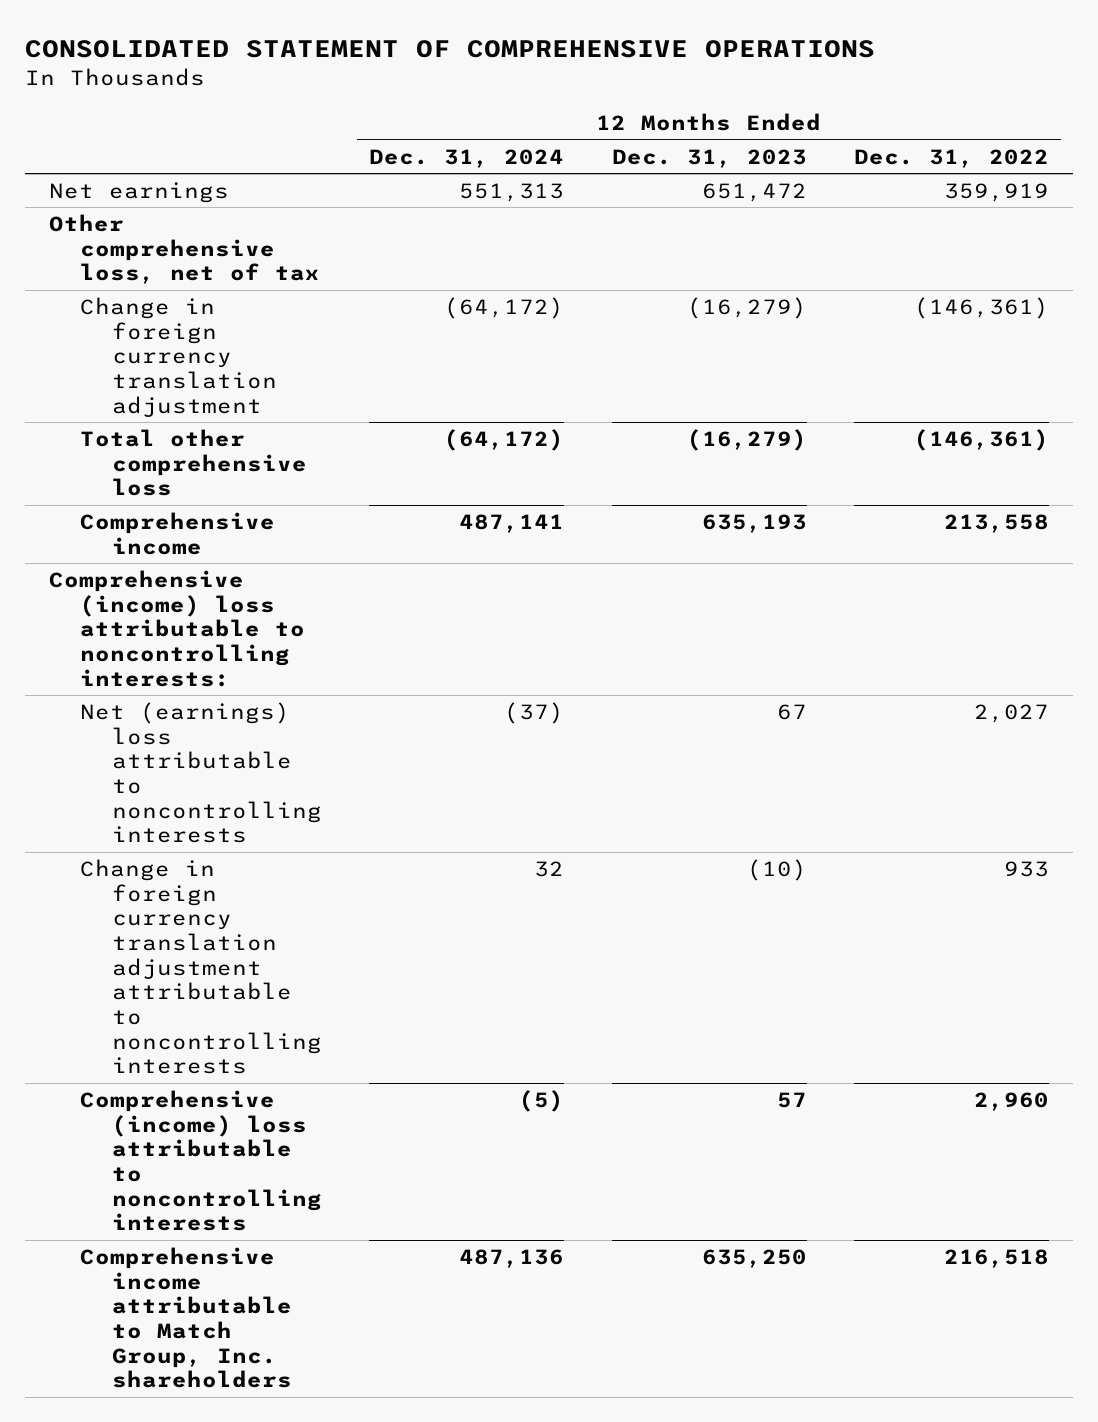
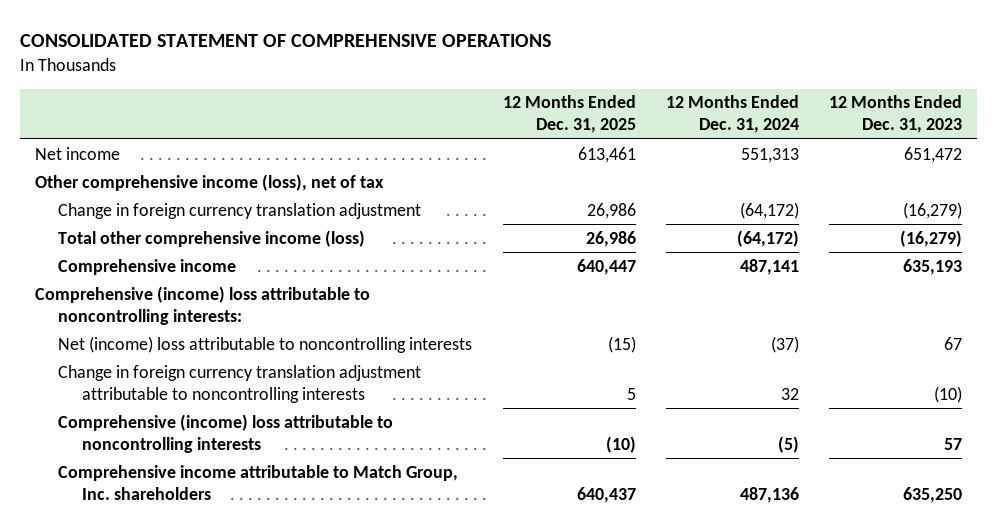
- | 12 Months Ended Dec. 31, 2024 | 12 Months Ended Dec. 31, 2023 | 12 Months Ended Dec. 31, 2022
+ | 12 Months Ended Dec. 31, 2025 | 12 Months Ended Dec. 31, 2024 | 12 Months Ended Dec. 31, 2023
- Net earnings | 551,313 | 651,472 | 359,919
- Other comprehensive loss, net of tax
+ Net income | 613,461 | 551,313 | 651,472
+ Other comprehensive income (loss), net of tax
- Total other comprehensive loss | (64,172) | (16,279) | (146,361)
+ Total other comprehensive income (loss) | 26,986 | (64,172) | (16,279)
- Net (earnings) loss attributable to noncontrolling interests | (37) | 67 | 2,027
+ Net (income) loss attributable to noncontrolling interests | (15) | (37) | 67

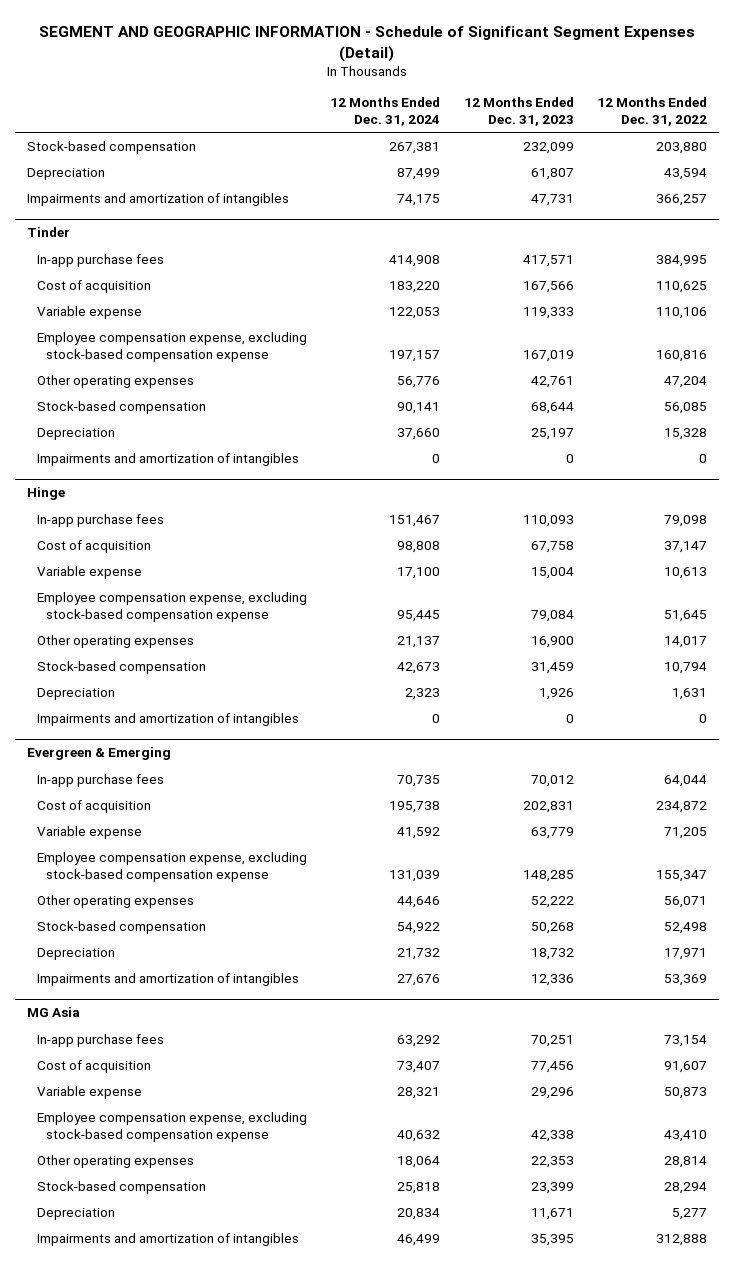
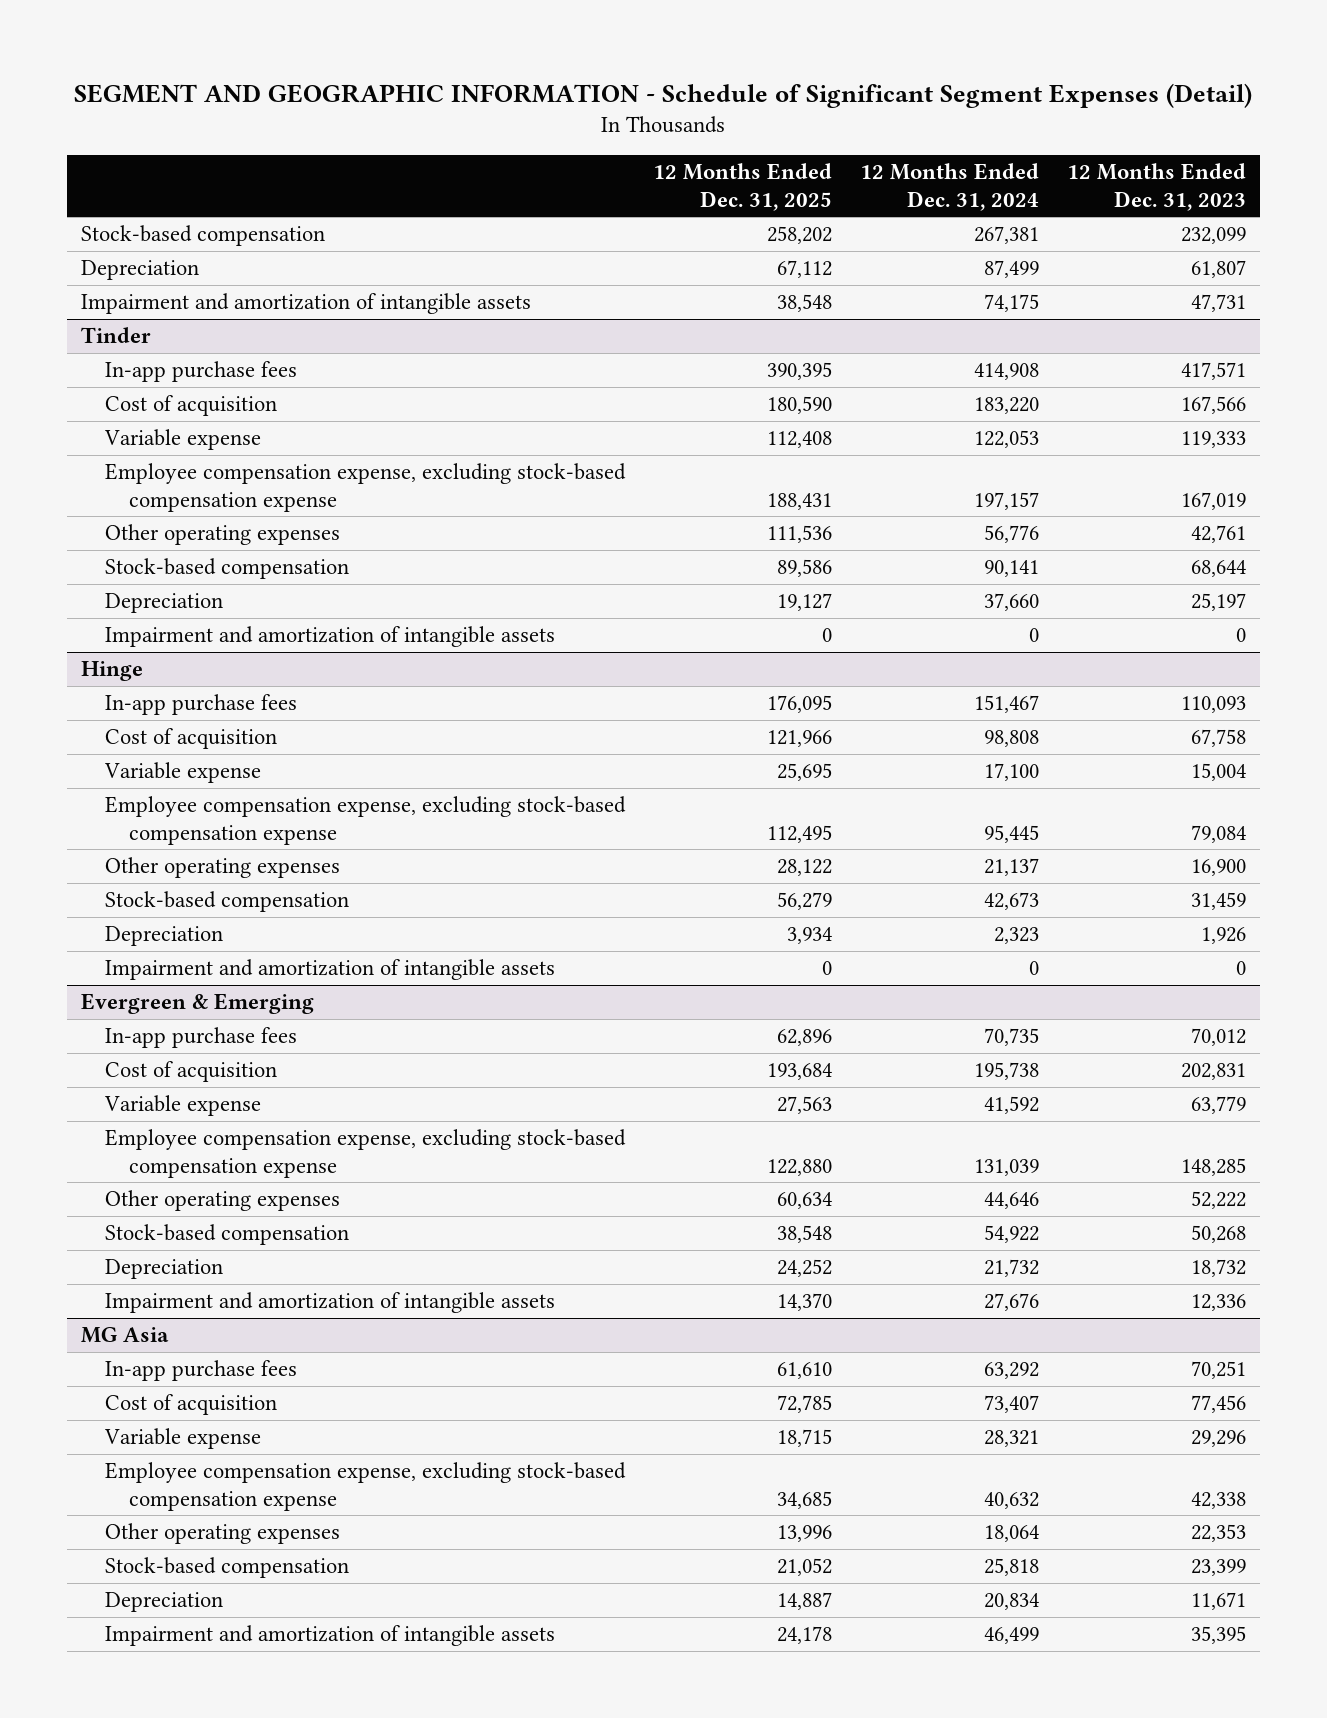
- | 12 Months Ended Dec. 31, 2024 | 12 Months Ended Dec. 31, 2023 | 12 Months Ended Dec. 31, 2022
+ | 12 Months Ended Dec. 31, 2025 | 12 Months Ended Dec. 31, 2024 | 12 Months Ended Dec. 31, 2023
- Impairments and amortization of intangibles | 74,175 | 47,731 | 366,257
+ Impairment and amortization of intangible assets | 38,548 | 74,175 | 47,731
@ Tinder
- Impairments and amortization of intangibles | 0 | 0 | 0
+ Impairment and amortization of intangible assets | 0 | 0 | 0
@ Hinge
- Impairments and amortization of intangibles | 0 | 0 | 0
+ Impairment and amortization of intangible assets | 0 | 0 | 0
@ Evergreen & Emerging
- Impairments and amortization of intangibles | 27,676 | 12,336 | 53,369
+ Impairment and amortization of intangible assets | 14,370 | 27,676 | 12,336
@ MG Asia
- Impairments and amortization of intangibles | 46,499 | 35,395 | 312,888
+ Impairment and amortization of intangible assets | 24,178 | 46,499 | 35,395

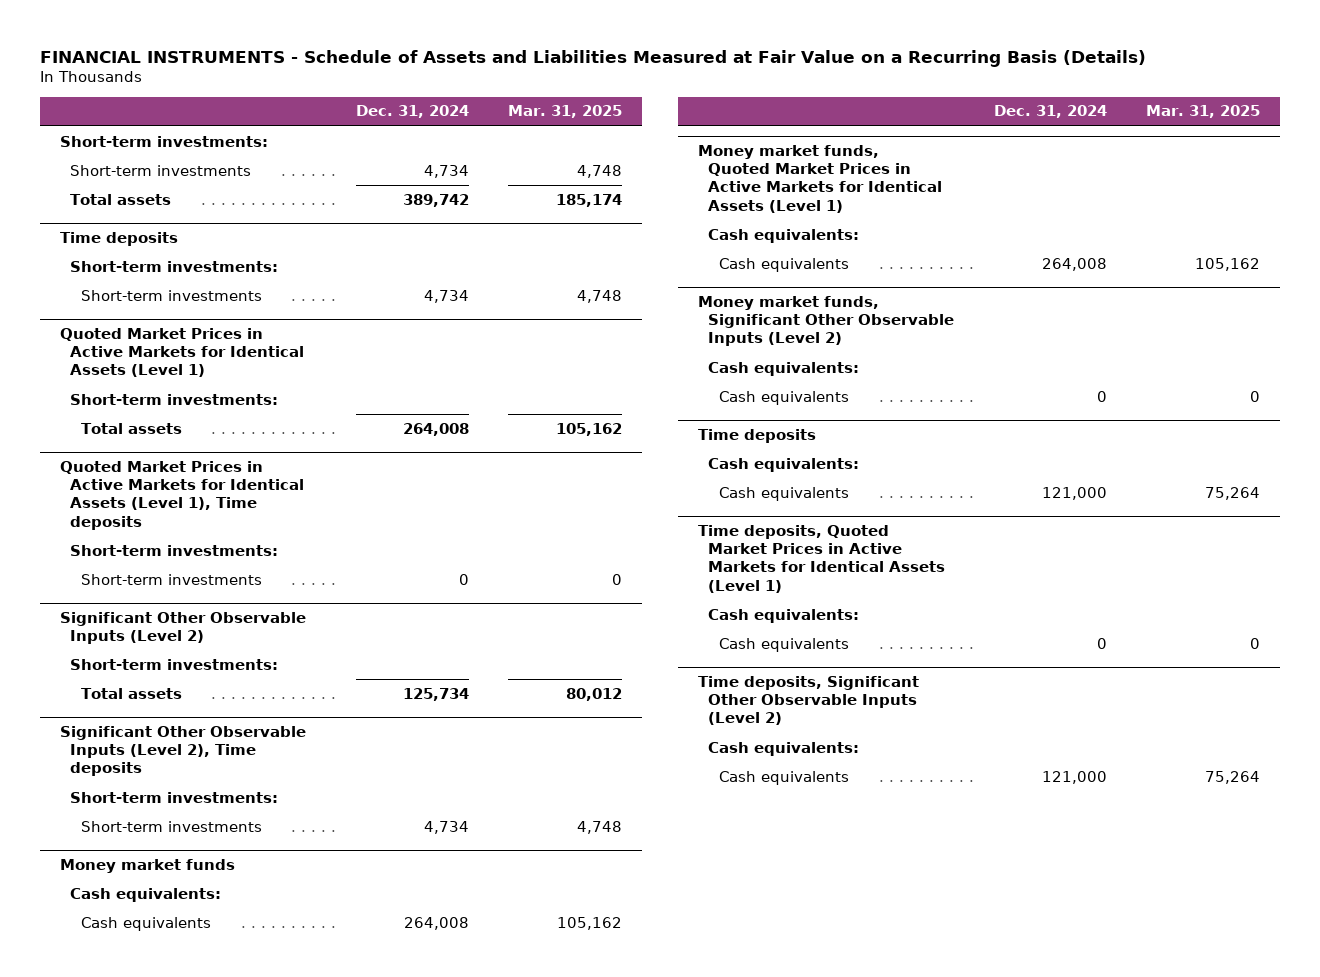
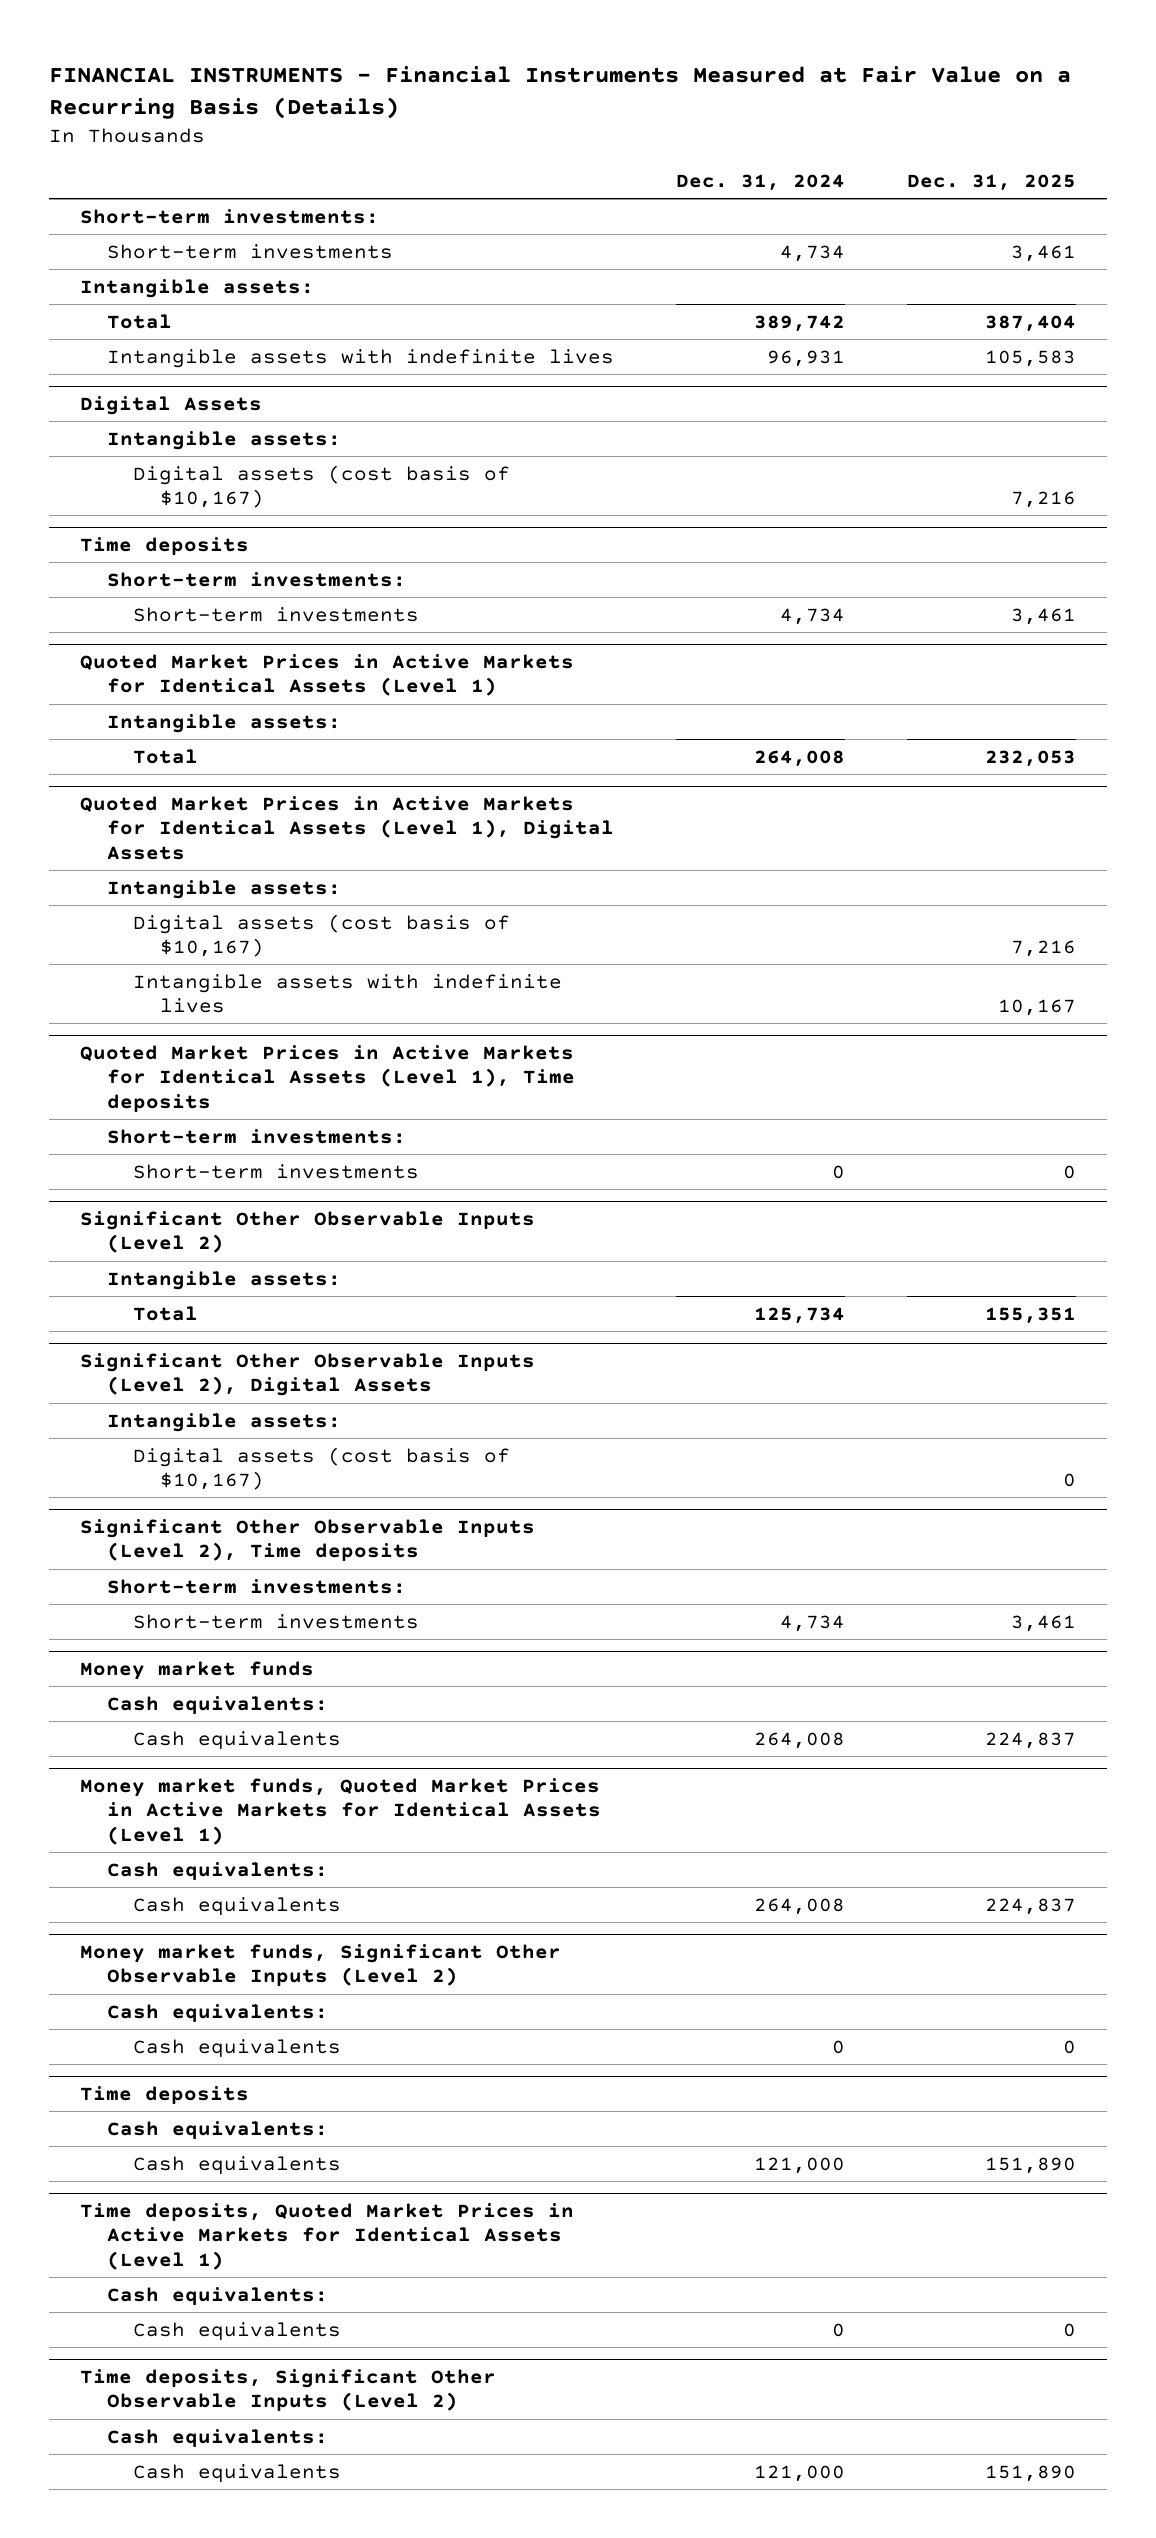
- FINANCIAL INSTRUMENTS - Schedule of Assets and Liabilities Measured at Fair Value on a Recurring Basis (Details)
+ FINANCIAL INSTRUMENTS - Financial Instruments Measured at Fair Value on a Recurring Basis (Details)
- | Dec. 31, 2024 | Mar. 31, 2025
+ | Dec. 31, 2024 | Dec. 31, 2025
- Total assets | 389,742 | 185,174
+ Intangible assets:
+ Total | 389,742 | 387,404
+ Intangible assets with indefinite lives | 96,931 | 105,583
+ Digital Assets
+ Intangible assets:
+ Digital assets (cost basis of $10,167) | | 7,216
@ Quoted Market Prices in Active Markets for Identical Assets (Level 1)
- Short-term investments:
- Total assets | 264,008 | 105,162
+ Intangible assets:
+ Total | 264,008 | 232,053
+ Quoted Market Prices in Active Markets for Identical Assets (Level 1), Digital Assets
+ Intangible assets:
+ Digital assets (cost basis of $10,167) | | 7,216
+ Intangible assets with indefinite lives | | 10,167
@ Significant Other Observable Inputs (Level 2)
- Short-term investments:
- Total assets | 125,734 | 80,012
+ Intangible assets:
+ Total | 125,734 | 155,351
+ Significant Other Observable Inputs (Level 2), Digital Assets
+ Intangible assets:
+ Digital assets (cost basis of $10,167) | | 0

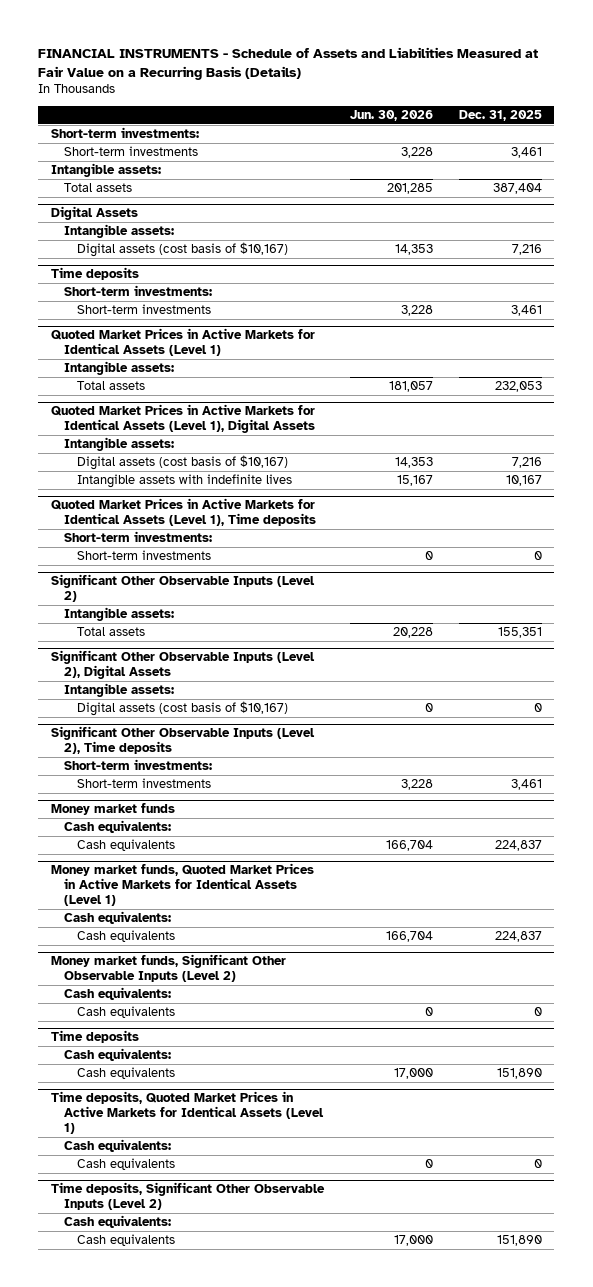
- FINANCIAL INSTRUMENTS - Financial Instruments Measured at Fair Value on a Recurring Basis (Details)
+ FINANCIAL INSTRUMENTS - Schedule of Assets and Liabilities Measured at Fair Value on a Recurring Basis (Details)
- | Dec. 31, 2024 | Dec. 31, 2025
+ | Jun. 30, 2026 | Dec. 31, 2025
- Total | 389,742 | 387,404
- Intangible assets with indefinite lives | 96,931 | 105,583
+ Total assets | 201,285 | 387,404
@ Quoted Market Prices in Active Markets for Identical Assets (Level 1)
- Total | 264,008 | 232,053
+ Total assets | 181,057 | 232,053
@ Significant Other Observable Inputs (Level 2)
- Total | 125,734 | 155,351
+ Total assets | 20,228 | 155,351

